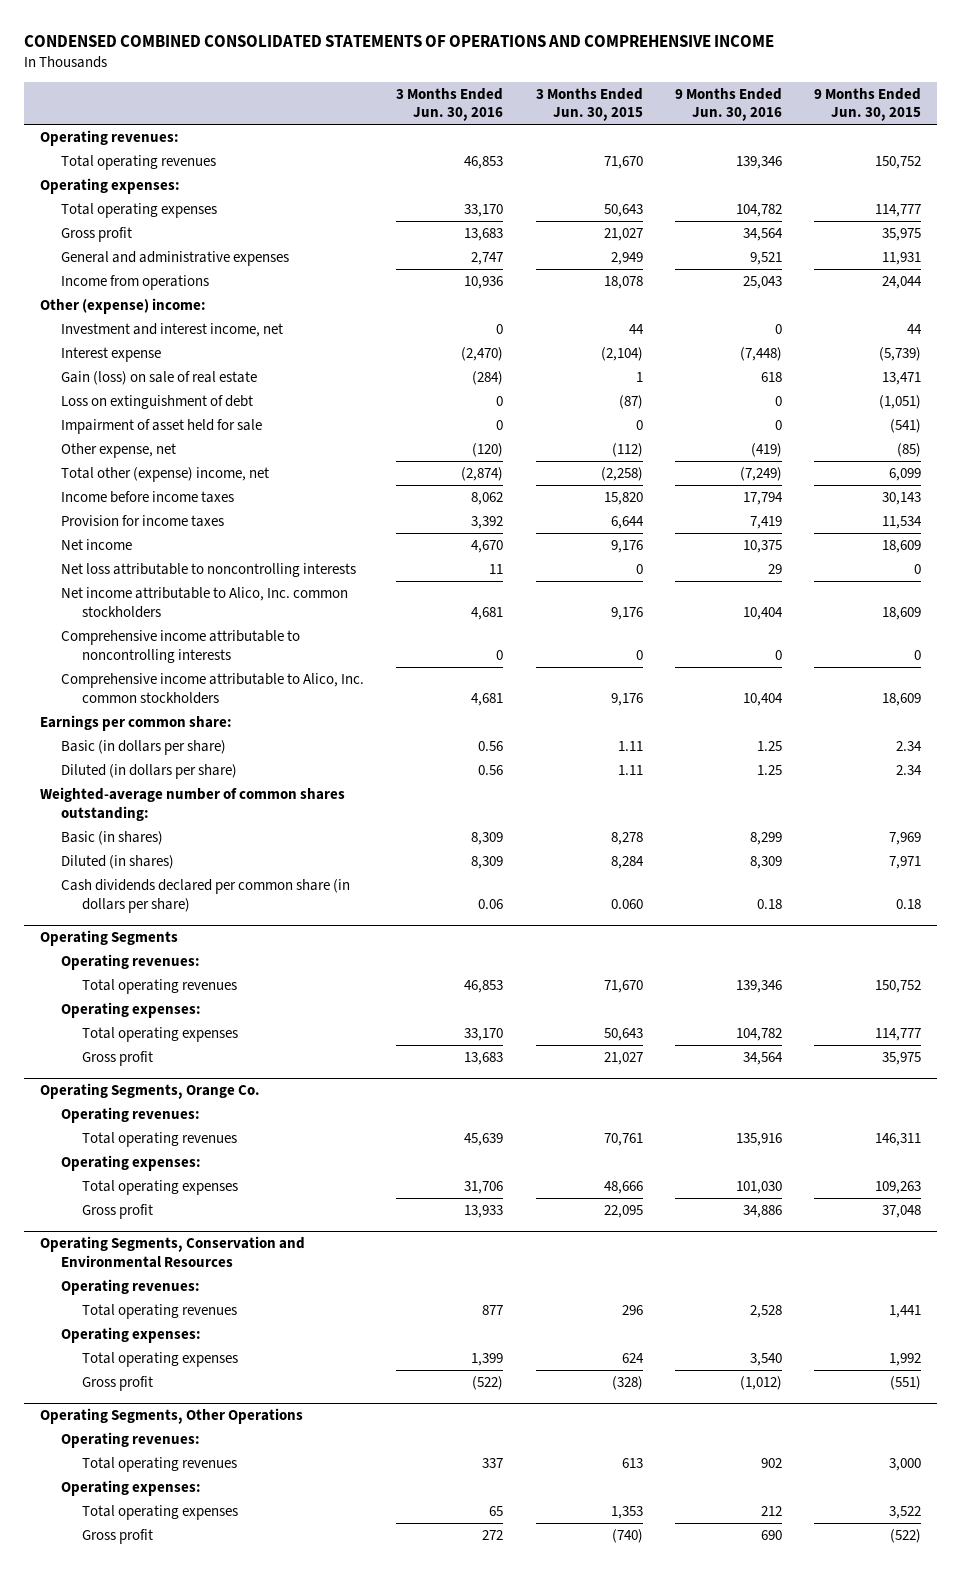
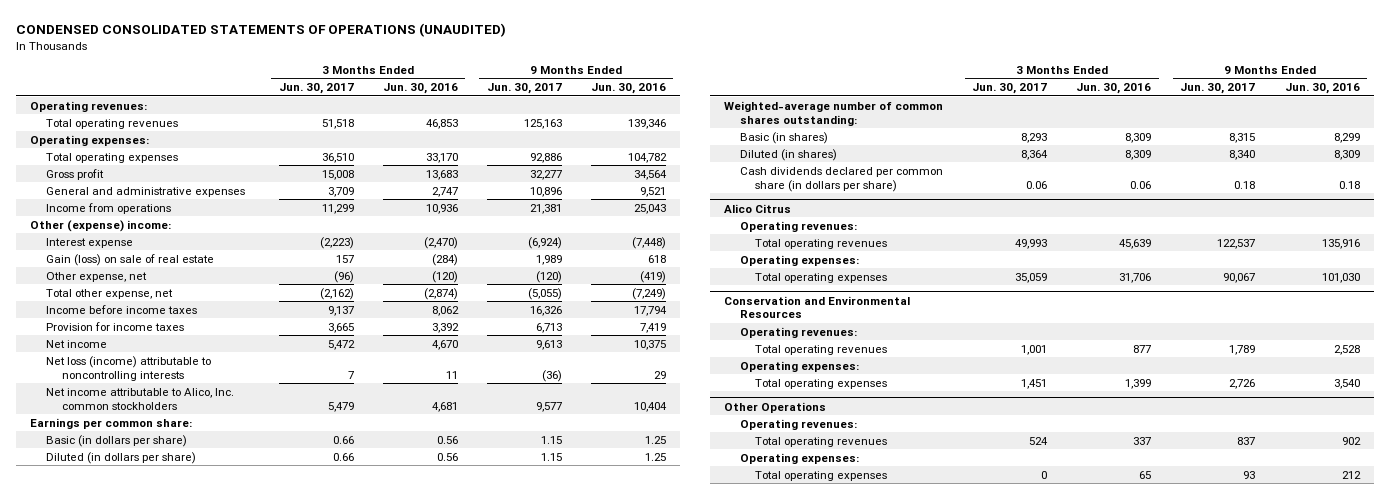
- CONDENSED COMBINED CONSOLIDATED STATEMENTS OF OPERATIONS AND COMPREHENSIVE INCOME
+ CONDENSED CONSOLIDATED STATEMENTS OF OPERATIONS (UNAUDITED)
- | 3 Months Ended Jun. 30, 2016 | 3 Months Ended Jun. 30, 2015 | 9 Months Ended Jun. 30, 2016 | 9 Months Ended Jun. 30, 2015
+ | 3 Months Ended Jun. 30, 2017 | 3 Months Ended Jun. 30, 2016 | 9 Months Ended Jun. 30, 2017 | 9 Months Ended Jun. 30, 2016
- Investment and interest income, net | 0 | 44 | 0 | 44
- Loss on extinguishment of debt | 0 | (87) | 0 | (1,051)
- Impairment of asset held for sale | 0 | 0 | 0 | (541)
- Total other (expense) income, net | (2,874) | (2,258) | (7,249) | 6,099
+ Total other expense, net | (2,162) | (2,874) | (5,055) | (7,249)
- Net loss attributable to noncontrolling interests | 11 | 0 | 29 | 0
+ Net loss (income) attributable to noncontrolling interests | 7 | 11 | (36) | 29
- Comprehensive income attributable to noncontrolling interests | 0 | 0 | 0 | 0
- Comprehensive income attributable to Alico, Inc. common stockholders | 4,681 | 9,176 | 10,404 | 18,609
- Operating Segments
- Operating revenues:
- Total operating revenues | 46,853 | 71,670 | 139,346 | 150,752
- Operating expenses:
- Total operating expenses | 33,170 | 50,643 | 104,782 | 114,777
- Gross profit | 13,683 | 21,027 | 34,564 | 35,975
- Operating Segments, Orange Co.
+ Alico Citrus
- Gross profit | 13,933 | 22,095 | 34,886 | 37,048
- Operating Segments, Conservation and Environmental Resources
+ Conservation and Environmental Resources
- Gross profit | (522) | (328) | (1,012) | (551)
- Operating Segments, Other Operations
+ Other Operations
- Gross profit | 272 | (740) | 690 | (522)

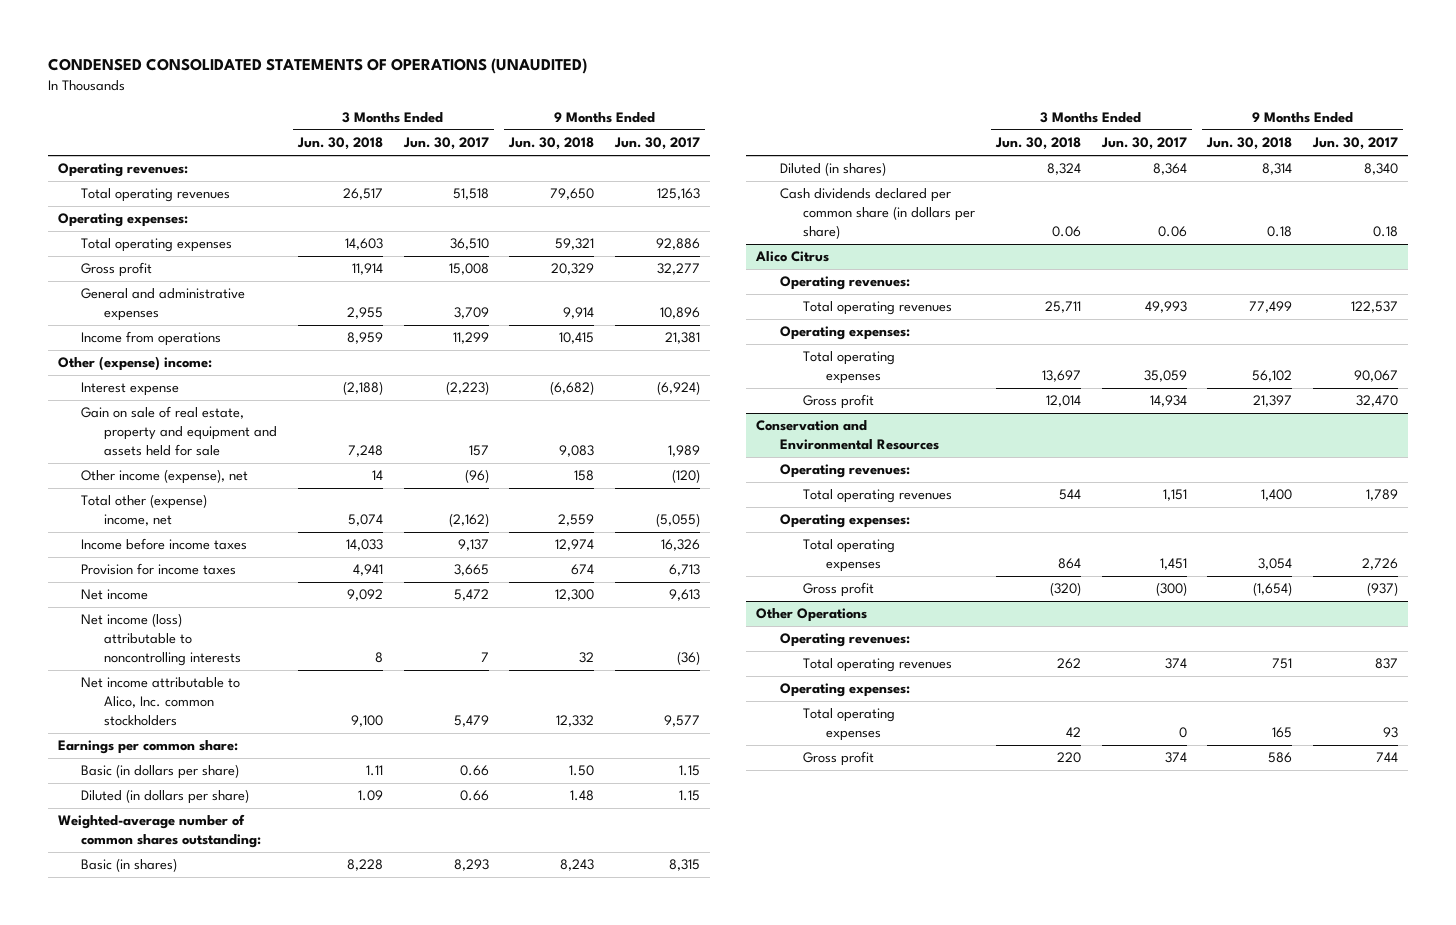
- | 3 Months Ended Jun. 30, 2017 | 3 Months Ended Jun. 30, 2016 | 9 Months Ended Jun. 30, 2017 | 9 Months Ended Jun. 30, 2016
+ | 3 Months Ended Jun. 30, 2018 | 3 Months Ended Jun. 30, 2017 | 9 Months Ended Jun. 30, 2018 | 9 Months Ended Jun. 30, 2017
- Gain (loss) on sale of real estate | 157 | (284) | 1,989 | 618
- Other expense, net | (96) | (120) | (120) | (419)
- Total other expense, net | (2,162) | (2,874) | (5,055) | (7,249)
+ Gain on sale of real estate, property and equipment and assets held for sale | 7,248 | 157 | 9,083 | 1,989
+ Other income (expense), net | 14 | (96) | 158 | (120)
+ Total other (expense) income, net | 5,074 | (2,162) | 2,559 | (5,055)
- Net loss (income) attributable to noncontrolling interests | 7 | 11 | (36) | 29
+ Net income (loss) attributable to noncontrolling interests | 8 | 7 | 32 | (36)
@ Alico Citrus
+ Gross profit | 12,014 | 14,934 | 21,397 | 32,470
@ Conservation and Environmental Resources
- Total operating revenues | 1,001 | 877 | 1,789 | 2,528
+ Total operating revenues | 544 | 1,151 | 1,400 | 1,789
+ Gross profit | (320) | (300) | (1,654) | (937)
@ Other Operations
- Total operating revenues | 524 | 337 | 837 | 902
+ Total operating revenues | 262 | 374 | 751 | 837
+ Gross profit | 220 | 374 | 586 | 744

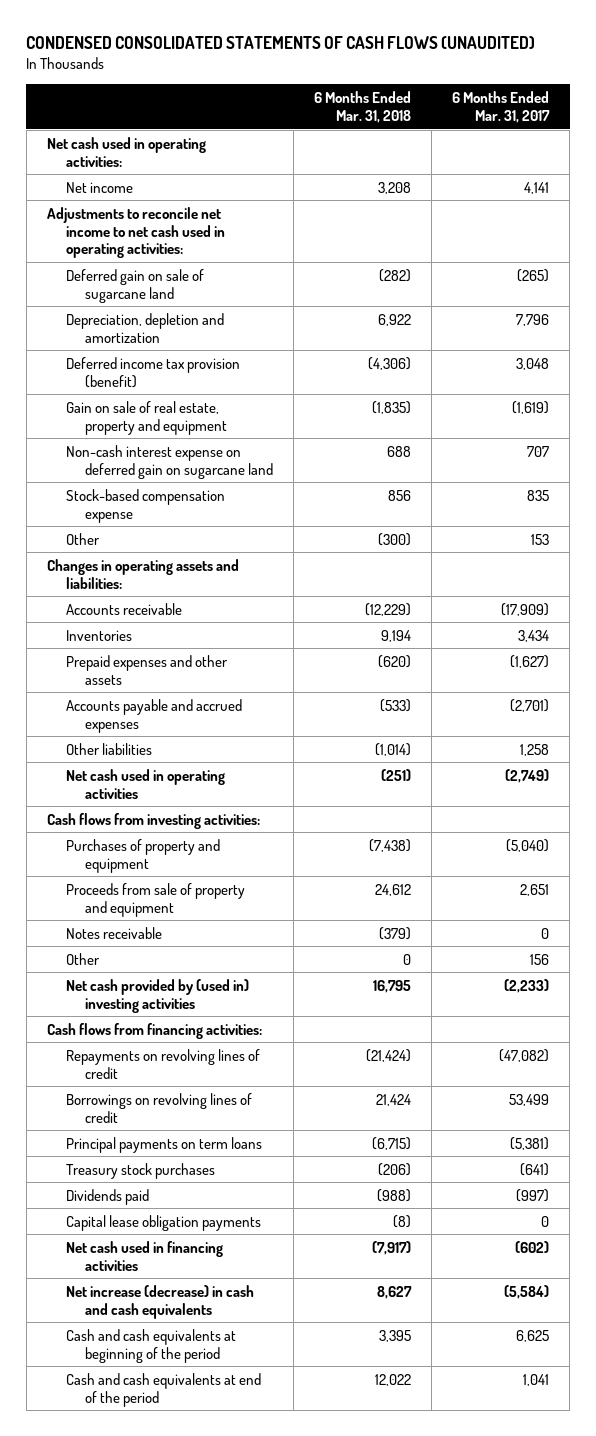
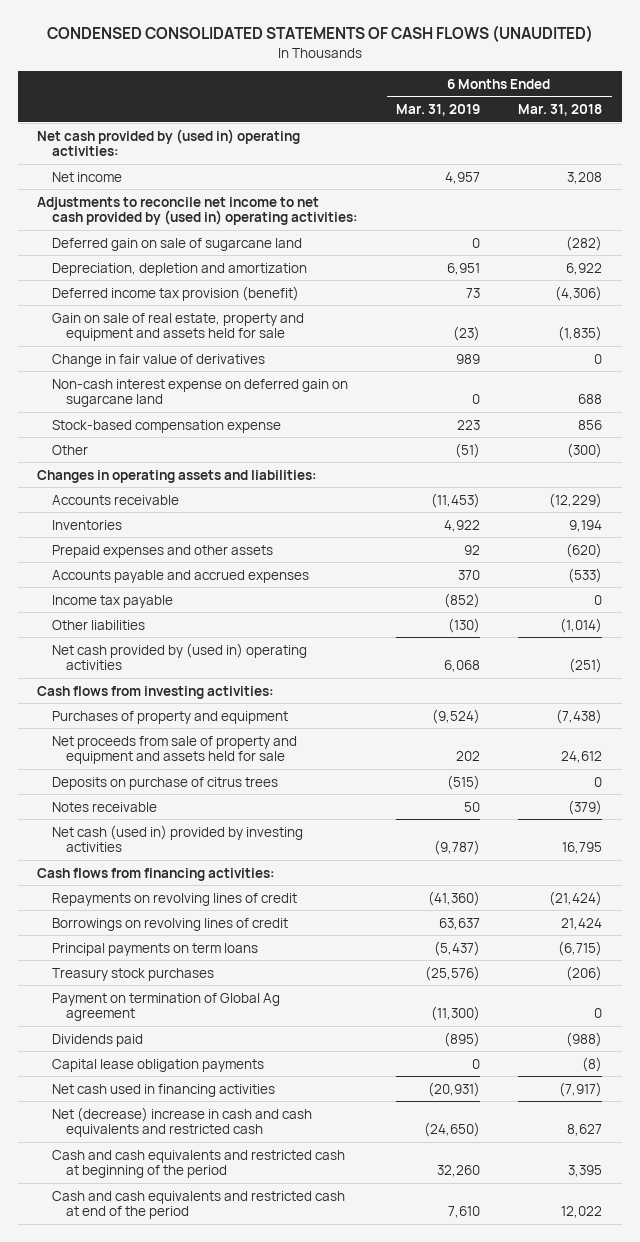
- | 6 Months Ended Mar. 31, 2018 | 6 Months Ended Mar. 31, 2017
+ | 6 Months Ended Mar. 31, 2019 | 6 Months Ended Mar. 31, 2018
- Net cash used in operating activities:
+ Net cash provided by (used in) operating activities:
- Adjustments to reconcile net income to net cash used in operating activities:
+ Adjustments to reconcile net income to net cash provided by (used in) operating activities:
- Gain on sale of real estate, property and equipment | (1,835) | (1,619)
+ Gain on sale of real estate, property and equipment and assets held for sale | (23) | (1,835)
+ Change in fair value of derivatives | 989 | 0
+ Income tax payable | (852) | 0
- Net cash used in operating activities | (251) | (2,749)
+ Net cash provided by (used in) operating activities | 6,068 | (251)
- Proceeds from sale of property and equipment | 24,612 | 2,651
+ Net proceeds from sale of property and equipment and assets held for sale | 202 | 24,612
+ Deposits on purchase of citrus trees | (515) | 0
- Other | 0 | 156
- Net cash provided by (used in) investing activities | 16,795 | (2,233)
+ Net cash (used in) provided by investing activities | (9,787) | 16,795
+ Payment on termination of Global Ag agreement | (11,300) | 0
- Net increase (decrease) in cash and cash equivalents | 8,627 | (5,584)
- Cash and cash equivalents at beginning of the period | 3,395 | 6,625
- Cash and cash equivalents at end of the period | 12,022 | 1,041
+ Net (decrease) increase in cash and cash equivalents and restricted cash | (24,650) | 8,627
+ Cash and cash equivalents and restricted cash at beginning of the period | 32,260 | 3,395
+ Cash and cash equivalents and restricted cash at end of the period | 7,610 | 12,022

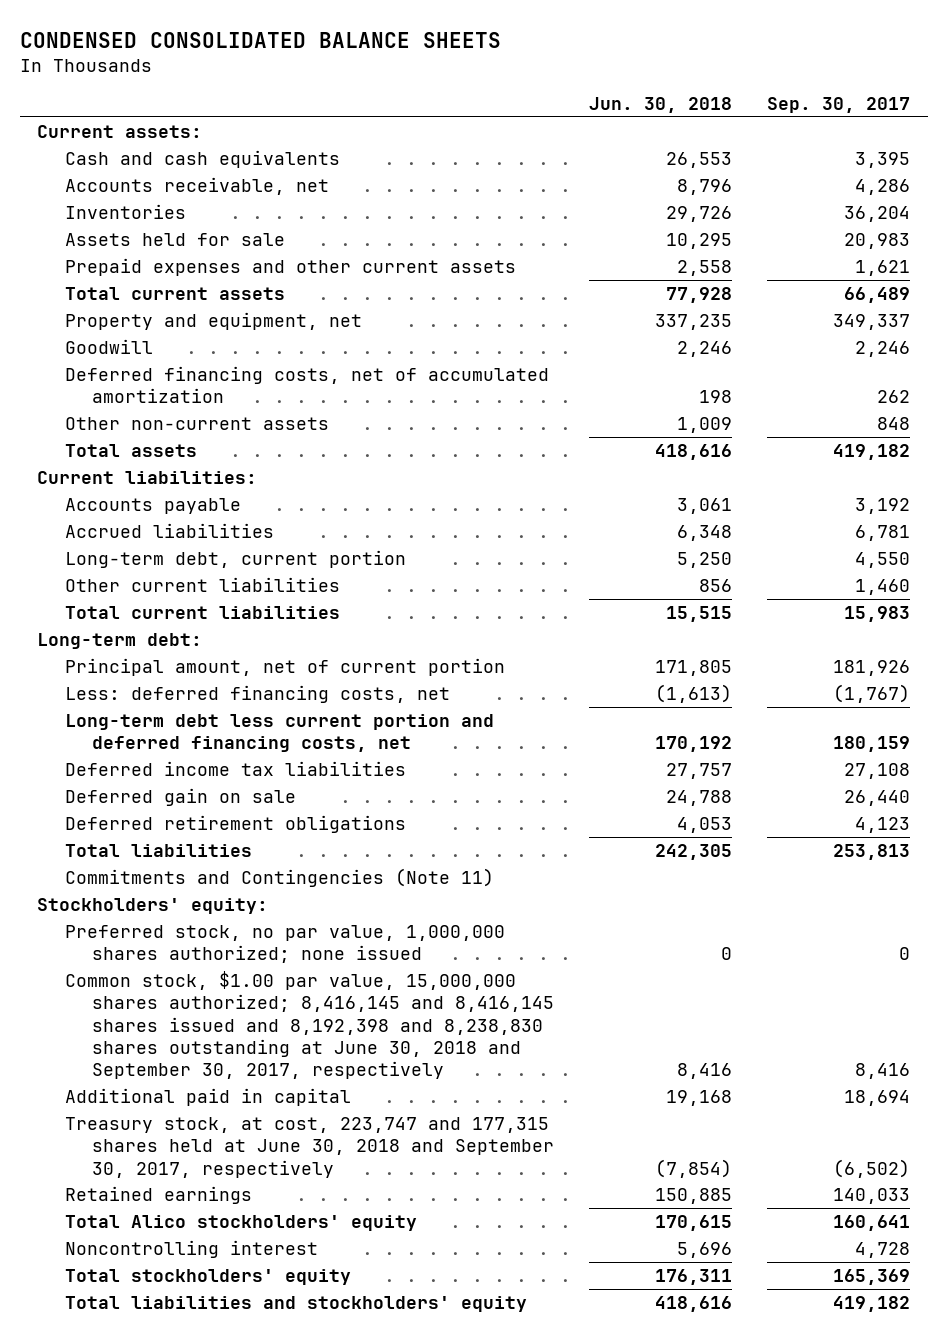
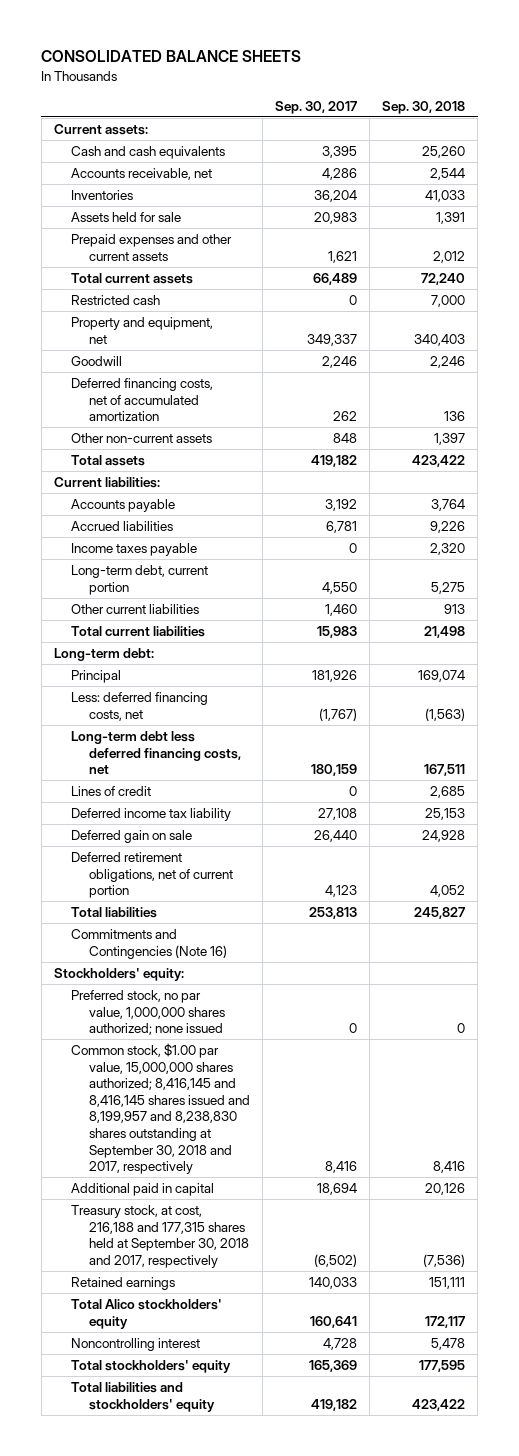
- CONDENSED CONSOLIDATED BALANCE SHEETS
+ CONSOLIDATED BALANCE SHEETS
- | Jun. 30, 2018 | Sep. 30, 2017
+ | Sep. 30, 2017 | Sep. 30, 2018
+ Restricted cash | 0 | 7,000
+ Income taxes payable | 0 | 2,320
- Principal amount, net of current portion | 171,805 | 181,926
+ Principal | 181,926 | 169,074
- Long-term debt less current portion and deferred financing costs, net | 170,192 | 180,159
- Deferred income tax liabilities | 27,757 | 27,108
+ Long-term debt less deferred financing costs, net | 180,159 | 167,511
+ Lines of credit | 0 | 2,685
+ Deferred income tax liability | 27,108 | 25,153
- Deferred retirement obligations | 4,053 | 4,123
+ Deferred retirement obligations, net of current portion | 4,123 | 4,052
- Commitments and Contingencies (Note 11)
+ Commitments and Contingencies (Note 16)
- Common stock, $1.00 par value, 15,000,000 shares authorized; 8,416,145 and 8,416,145 shares issued and 8,192,398 and 8,238,830 shares outstanding at June 30, 2018 and September 30, 2017, respectively | 8,416 | 8,416
+ Common stock, $1.00 par value, 15,000,000 shares authorized; 8,416,145 and 8,416,145 shares issued and 8,199,957 and 8,238,830 shares outstanding at September 30, 2018 and 2017, respectively | 8,416 | 8,416
- Treasury stock, at cost, 223,747 and 177,315 shares held at June 30, 2018 and September 30, 2017, respectively | (7,854) | (6,502)
+ Treasury stock, at cost, 216,188 and 177,315 shares held at September 30, 2018 and 2017, respectively | (6,502) | (7,536)

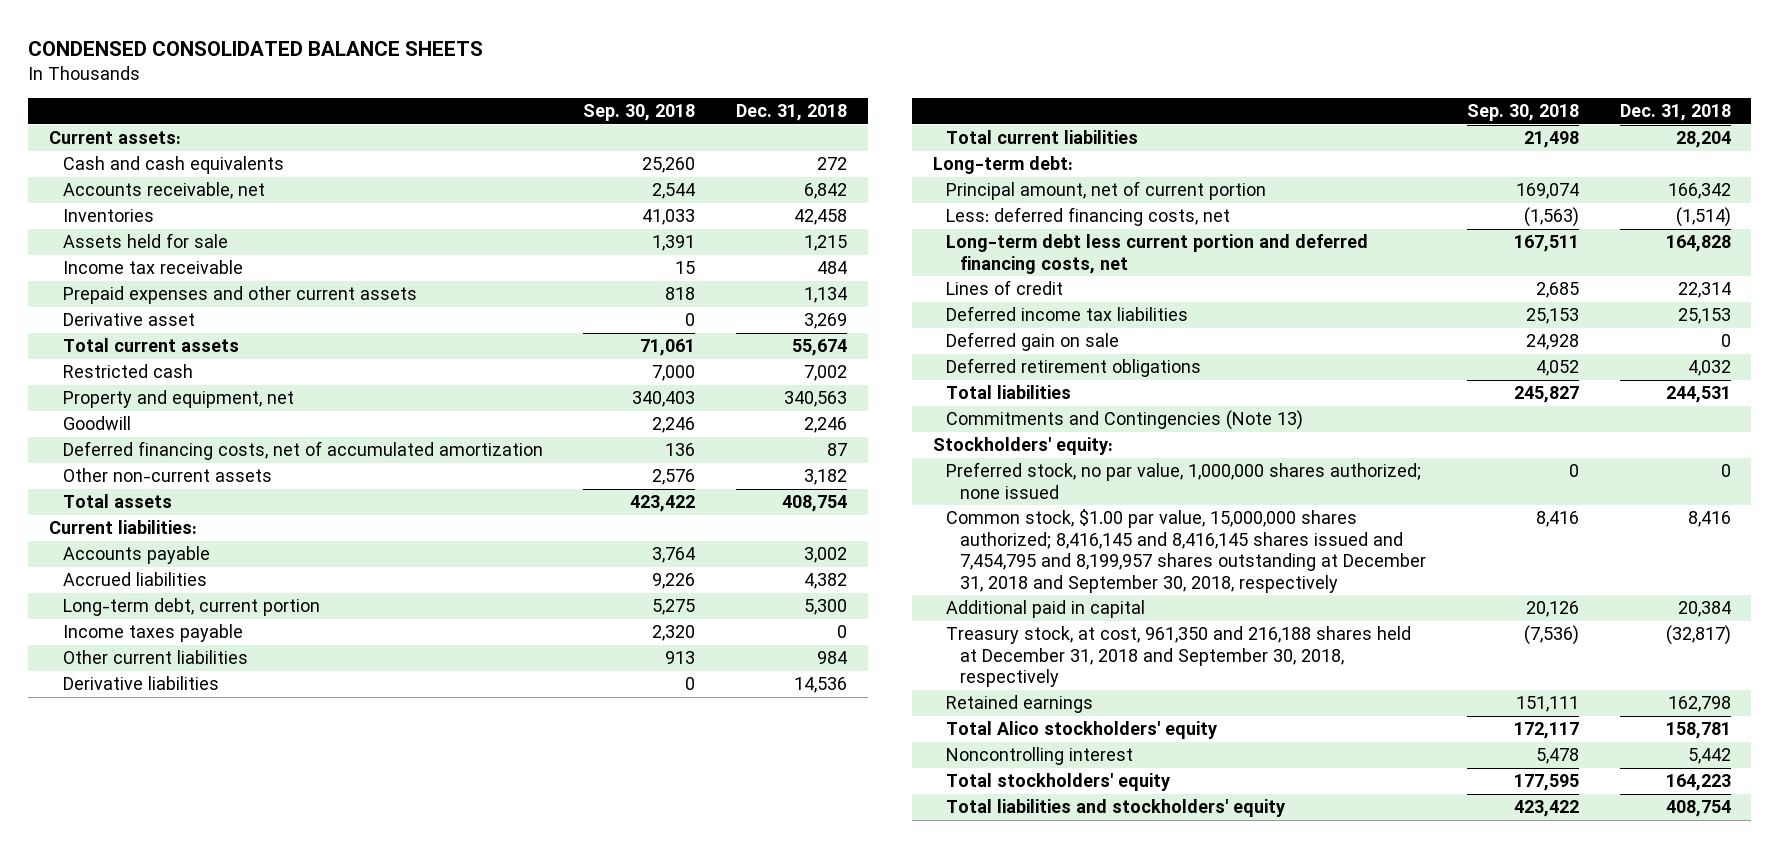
- CONSOLIDATED BALANCE SHEETS
+ CONDENSED CONSOLIDATED BALANCE SHEETS
- | Sep. 30, 2017 | Sep. 30, 2018
+ | Sep. 30, 2018 | Dec. 31, 2018
- Prepaid expenses and other current assets | 1,621 | 2,012
- Total current assets | 66,489 | 72,240
+ Income tax receivable | 15 | 484
+ Prepaid expenses and other current assets | 818 | 1,134
+ Derivative asset | 0 | 3,269
+ Total current assets | 71,061 | 55,674
- Other non-current assets | 848 | 1,397
+ Other non-current assets | 2,576 | 3,182
moved down: Income taxes payable | 2,320 | 0
+ Derivative liabilities | 0 | 14,536
- Principal | 181,926 | 169,074
+ Principal amount, net of current portion | 169,074 | 166,342
- Long-term debt less deferred financing costs, net | 180,159 | 167,511
+ Long-term debt less current portion and deferred financing costs, net | 167,511 | 164,828
- Deferred income tax liability | 27,108 | 25,153
+ Deferred income tax liabilities | 25,153 | 25,153
- Deferred retirement obligations, net of current portion | 4,123 | 4,052
+ Deferred retirement obligations | 4,052 | 4,032
- Commitments and Contingencies (Note 16)
+ Commitments and Contingencies (Note 13)
- Common stock, $1.00 par value, 15,000,000 shares authorized; 8,416,145 and 8,416,145 shares issued and 8,199,957 and 8,238,830 shares outstanding at September 30, 2018 and 2017, respectively | 8,416 | 8,416
+ Common stock, $1.00 par value, 15,000,000 shares authorized; 8,416,145 and 8,416,145 shares issued and 7,454,795 and 8,199,957 shares outstanding at December 31, 2018 and September 30, 2018, respectively | 8,416 | 8,416
- Treasury stock, at cost, 216,188 and 177,315 shares held at September 30, 2018 and 2017, respectively | (6,502) | (7,536)
+ Treasury stock, at cost, 961,350 and 216,188 shares held at December 31, 2018 and September 30, 2018, respectively | (7,536) | (32,817)

